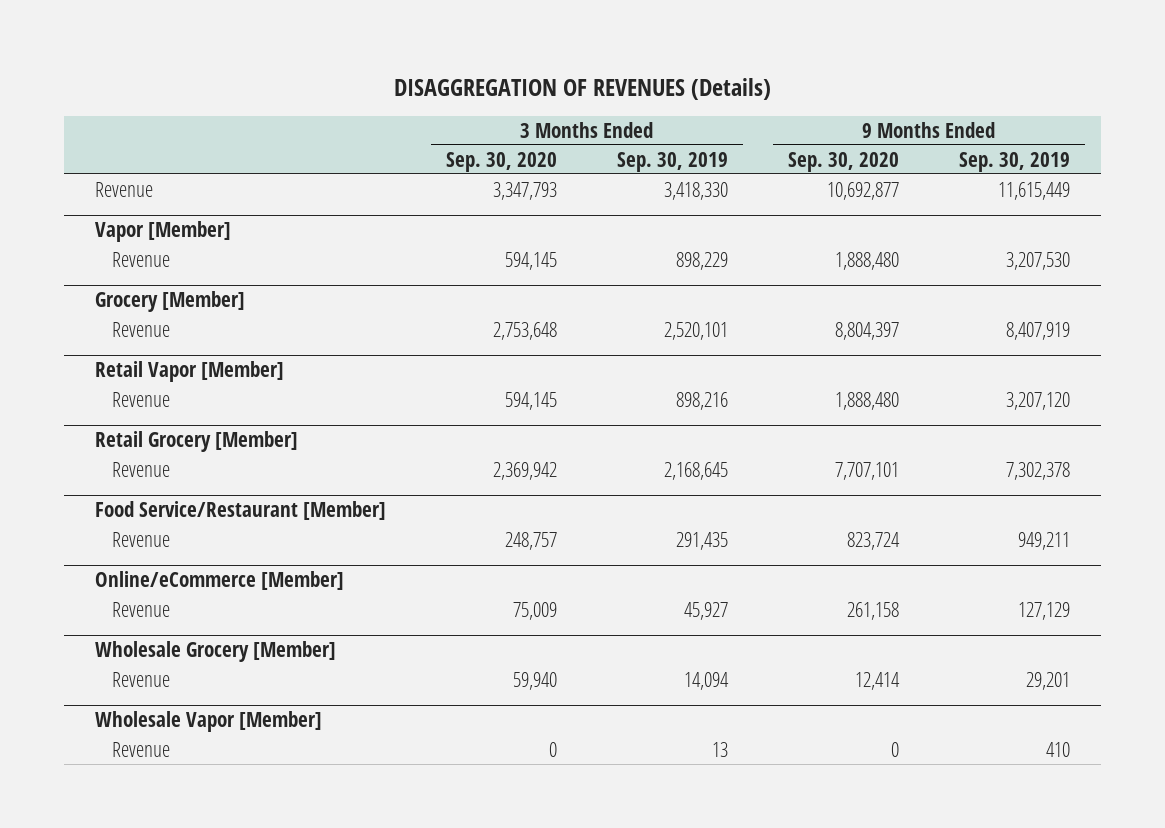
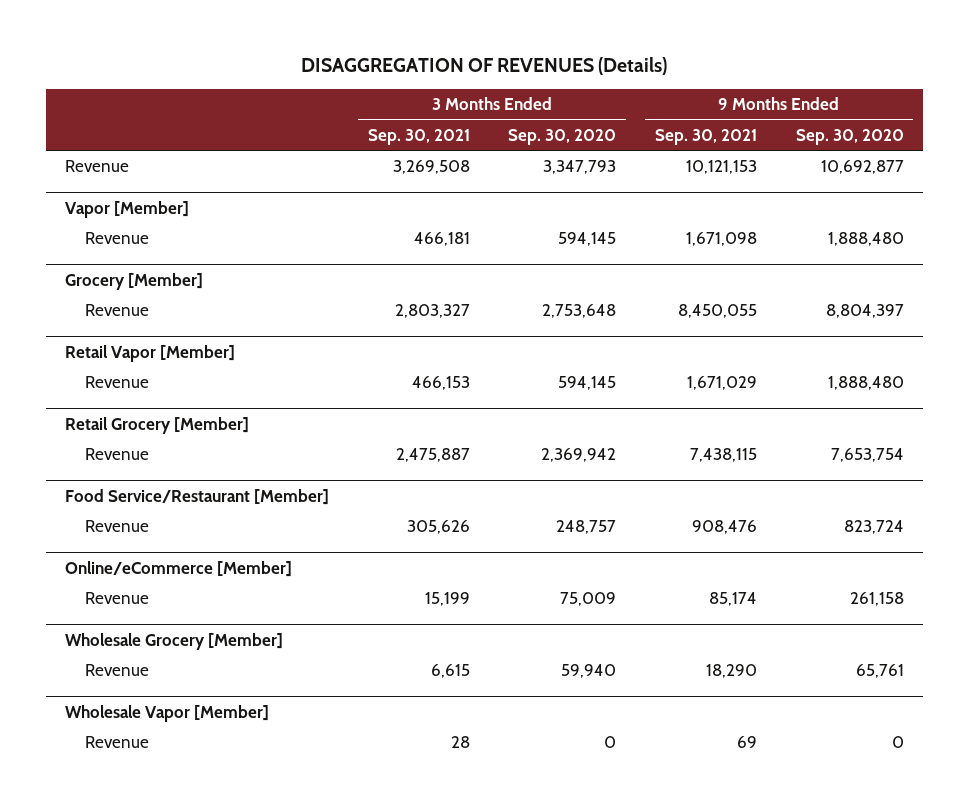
- | 3 Months Ended Sep. 30, 2020 | 3 Months Ended Sep. 30, 2019 | 9 Months Ended Sep. 30, 2020 | 9 Months Ended Sep. 30, 2019
+ | 3 Months Ended Sep. 30, 2021 | 3 Months Ended Sep. 30, 2020 | 9 Months Ended Sep. 30, 2021 | 9 Months Ended Sep. 30, 2020
@ Retail Grocery [Member]
- Revenue | 2,369,942 | 2,168,645 | 7,707,101 | 7,302,378
+ Revenue | 2,475,887 | 2,369,942 | 7,438,115 | 7,653,754
@ Wholesale Grocery [Member]
- Revenue | 59,940 | 14,094 | 12,414 | 29,201
+ Revenue | 6,615 | 59,940 | 18,290 | 65,761

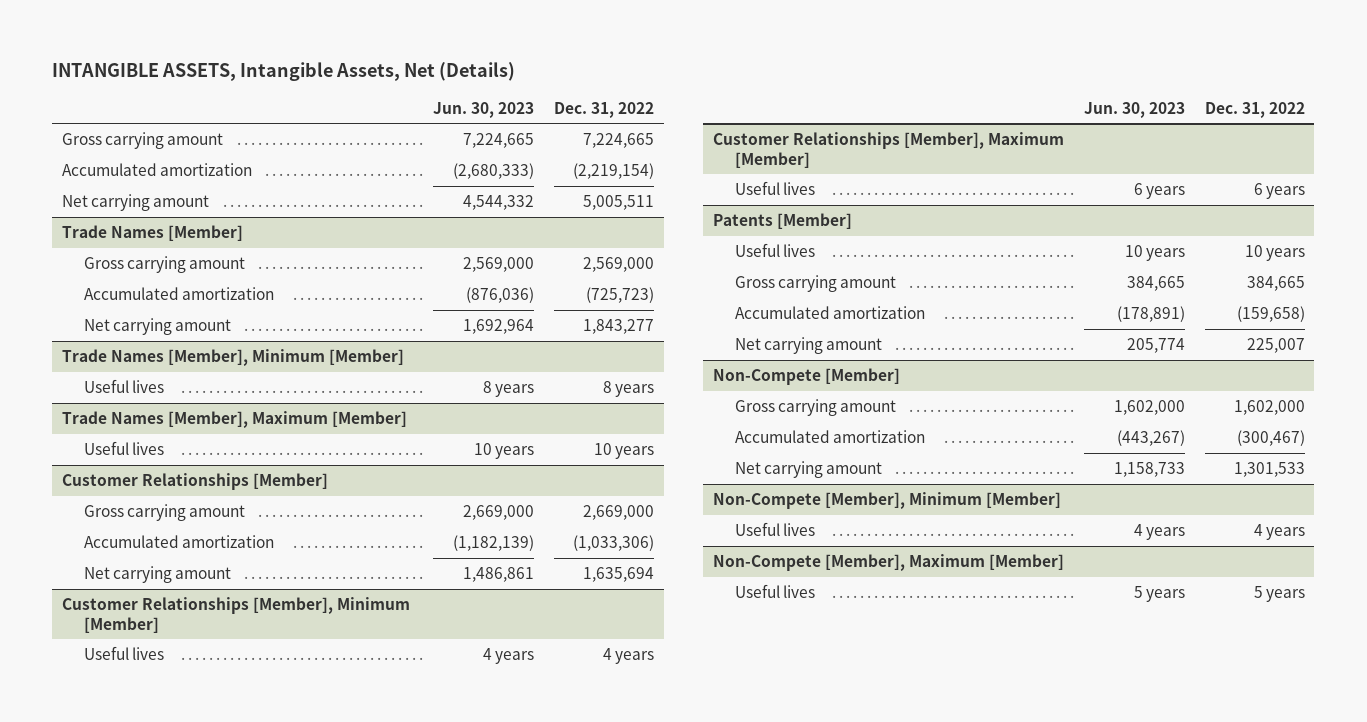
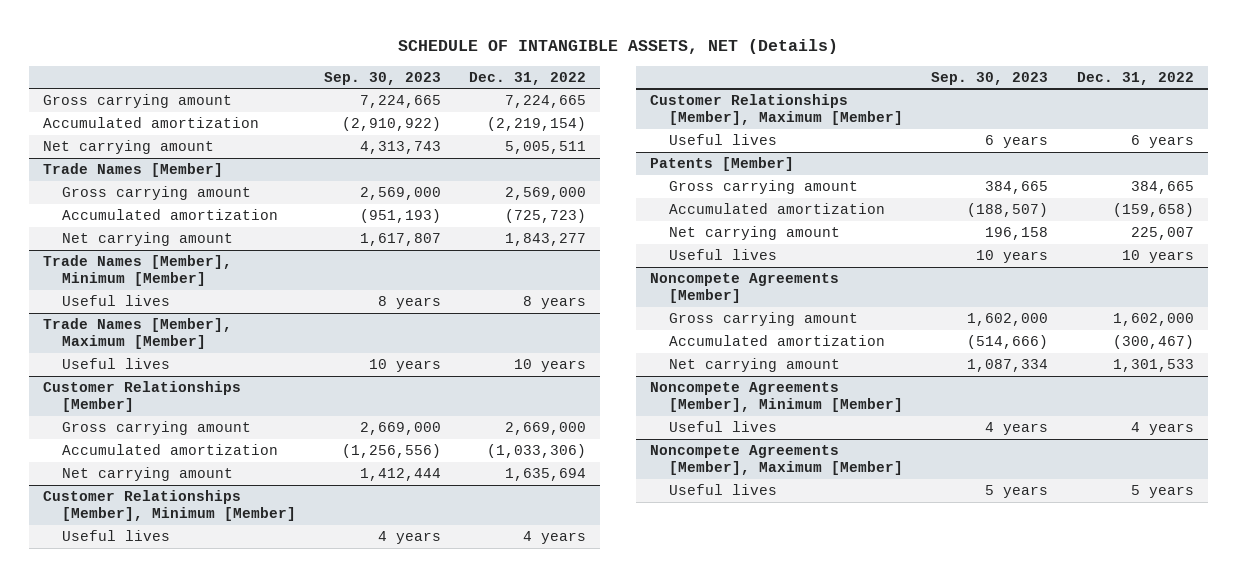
- INTANGIBLE ASSETS, Intangible Assets, Net (Details)
+ SCHEDULE OF INTANGIBLE ASSETS, NET (Details)
- | Jun. 30, 2023 | Dec. 31, 2022
+ | Sep. 30, 2023 | Dec. 31, 2022
- Non-Compete [Member]
@ Patents [Member]
moved down: Useful lives | 10 years | 10 years
+ Noncompete Agreements [Member]
- Non-Compete [Member], Minimum [Member]
+ Noncompete Agreements [Member], Minimum [Member]
- Non-Compete [Member], Maximum [Member]
+ Noncompete Agreements [Member], Maximum [Member]

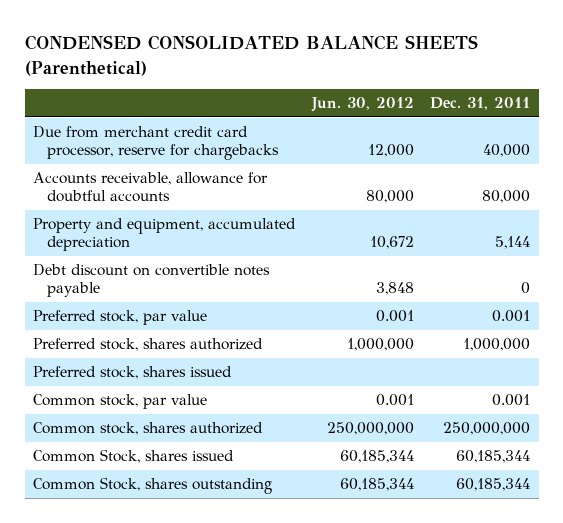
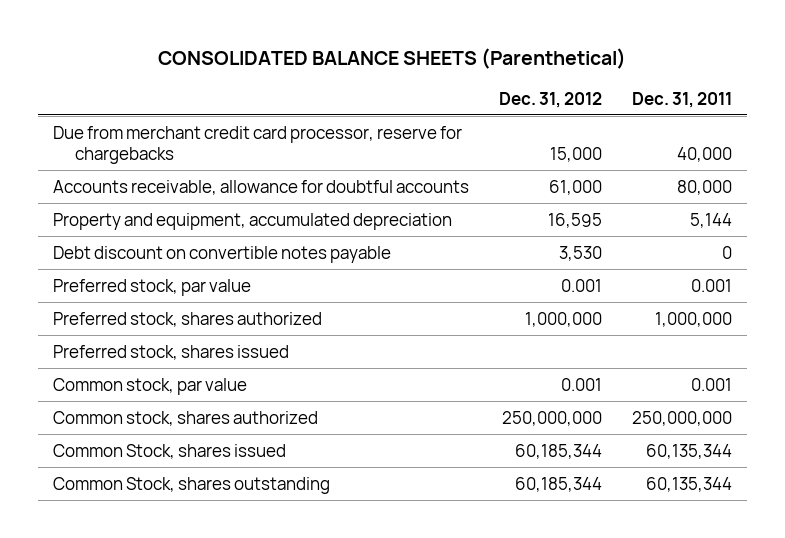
- CONDENSED CONSOLIDATED BALANCE SHEETS (Parenthetical)
+ CONSOLIDATED BALANCE SHEETS (Parenthetical)
- | Jun. 30, 2012 | Dec. 31, 2011
+ | Dec. 31, 2012 | Dec. 31, 2011
- Common Stock, shares issued | 60,185,344 | 60,185,344
- Common Stock, shares outstanding | 60,185,344 | 60,185,344
+ Common Stock, shares issued | 60,185,344 | 60,135,344
+ Common Stock, shares outstanding | 60,185,344 | 60,135,344

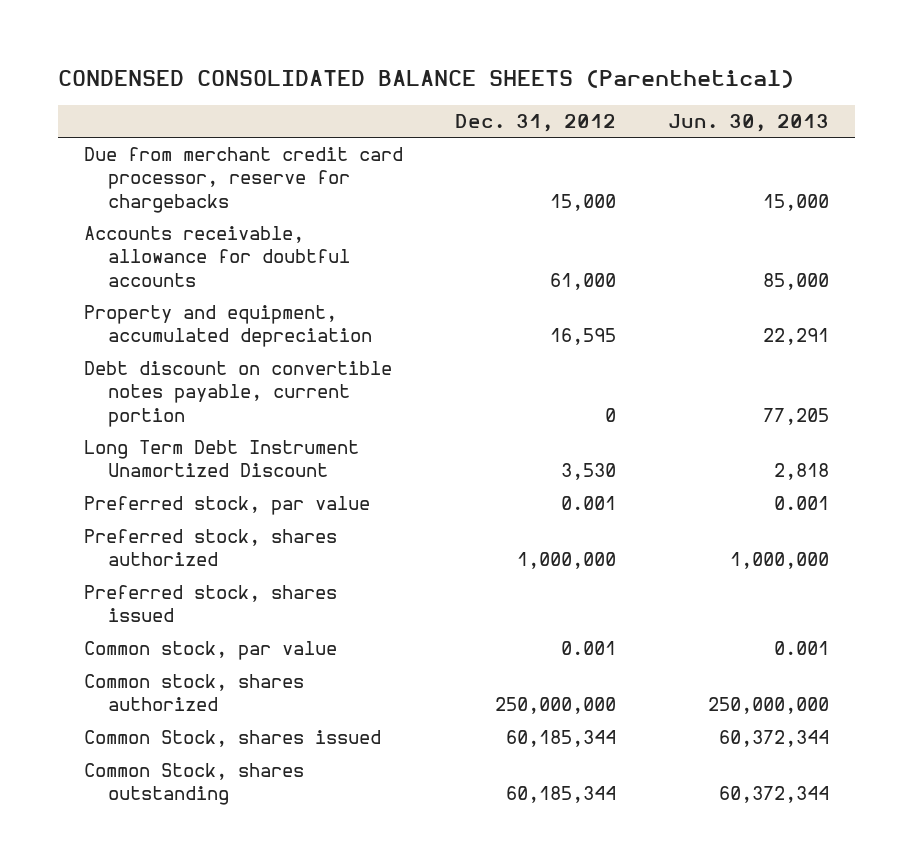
- CONSOLIDATED BALANCE SHEETS (Parenthetical)
+ CONDENSED CONSOLIDATED BALANCE SHEETS (Parenthetical)
- | Dec. 31, 2012 | Dec. 31, 2011
+ | Dec. 31, 2012 | Jun. 30, 2013
- Debt discount on convertible notes payable | 3,530 | 0
+ Debt discount on convertible notes payable, current portion | 0 | 77,205
+ Long Term Debt Instrument Unamortized Discount | 3,530 | 2,818

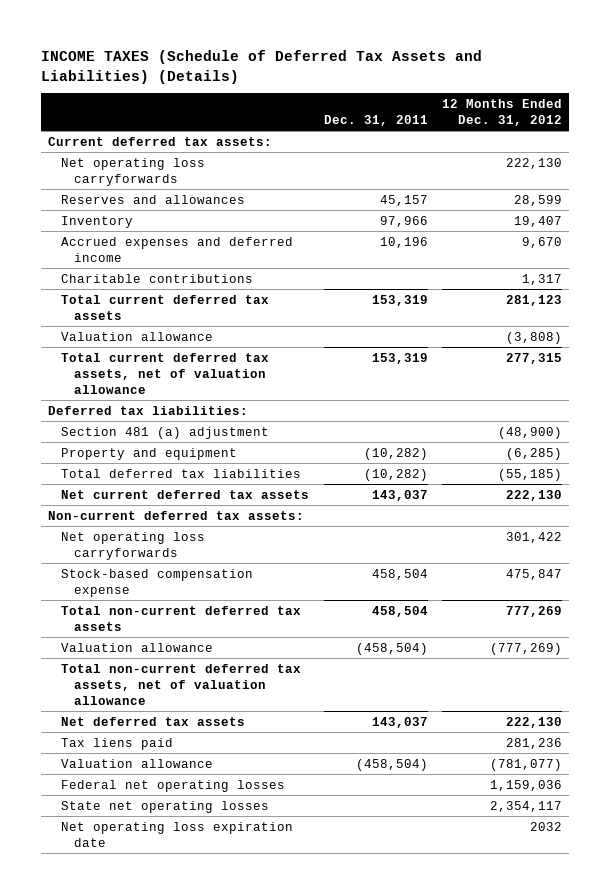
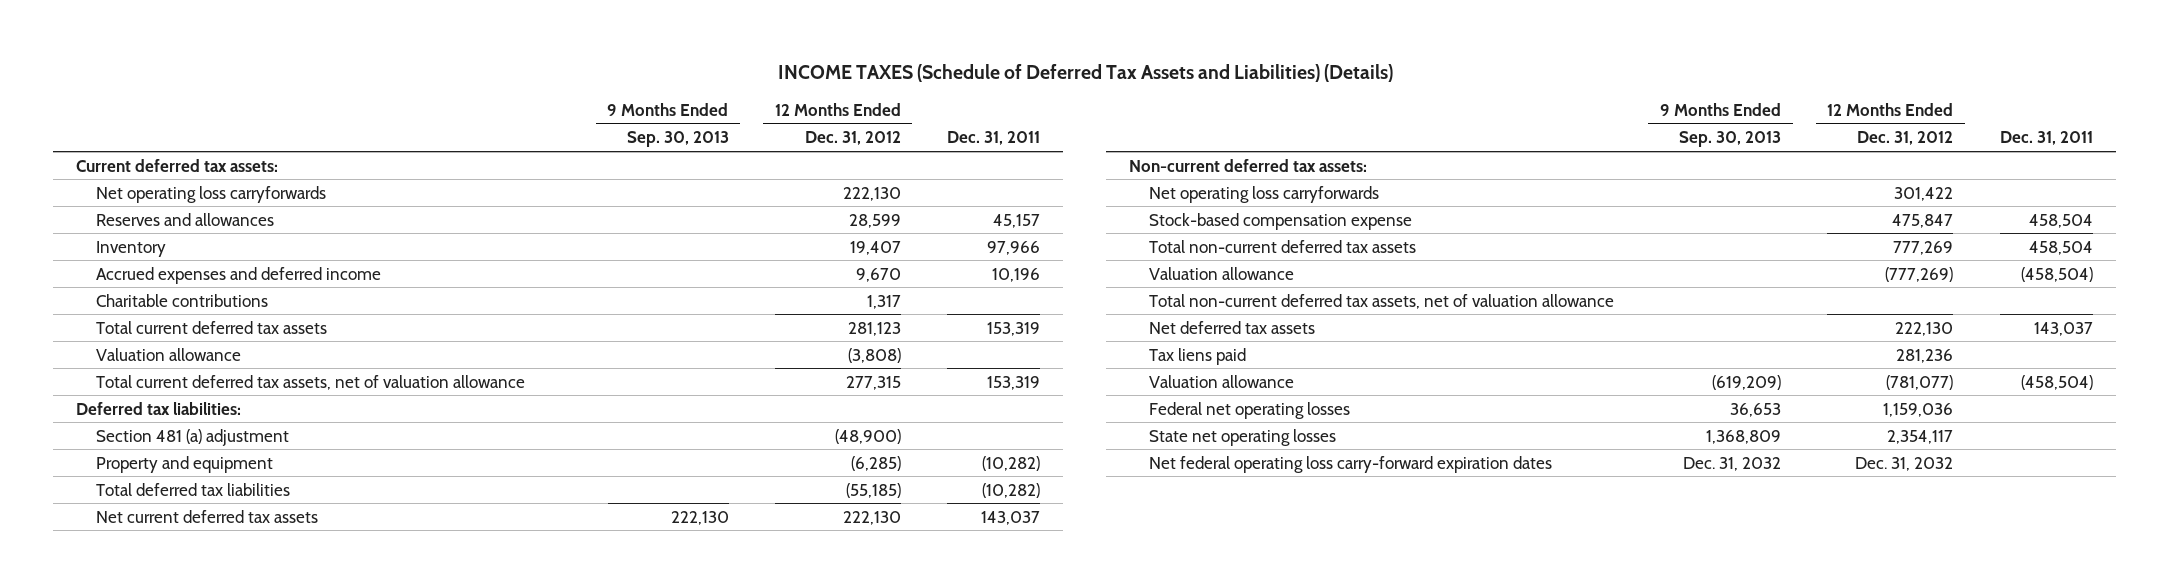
- | Dec. 31, 2011 | 12 Months Ended Dec. 31, 2012
+ | 9 Months Ended Sep. 30, 2013 | 12 Months Ended Dec. 31, 2012 | Dec. 31, 2011
- Net operating loss expiration date | | 2032
+ Net federal operating loss carry-forward expiration dates | Dec. 31, 2032 | Dec. 31, 2032 |

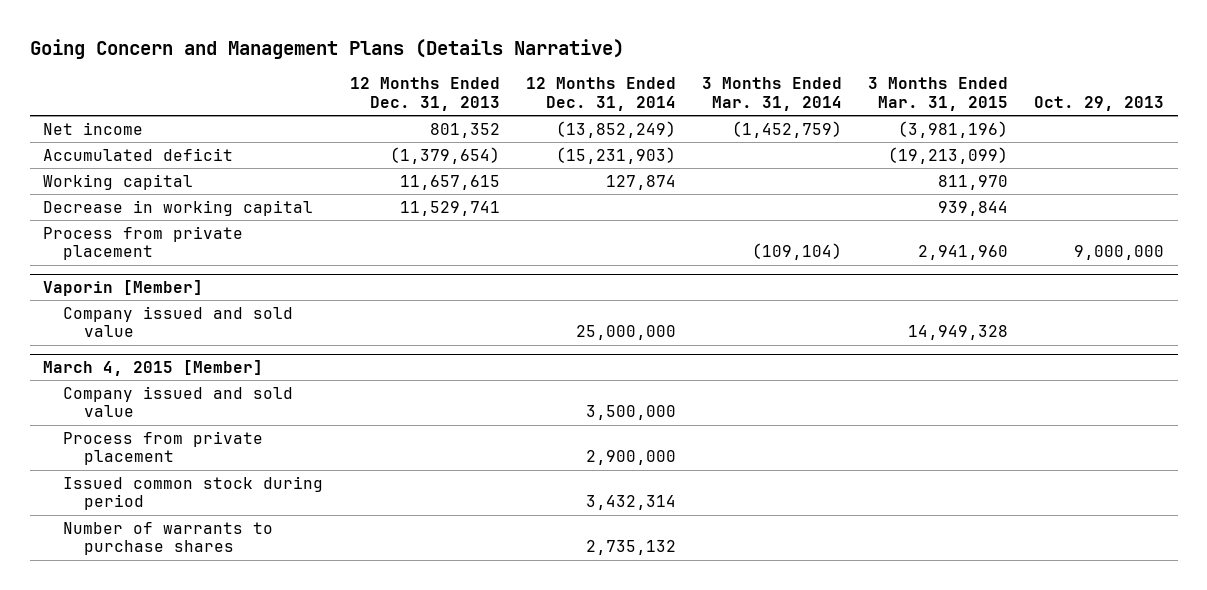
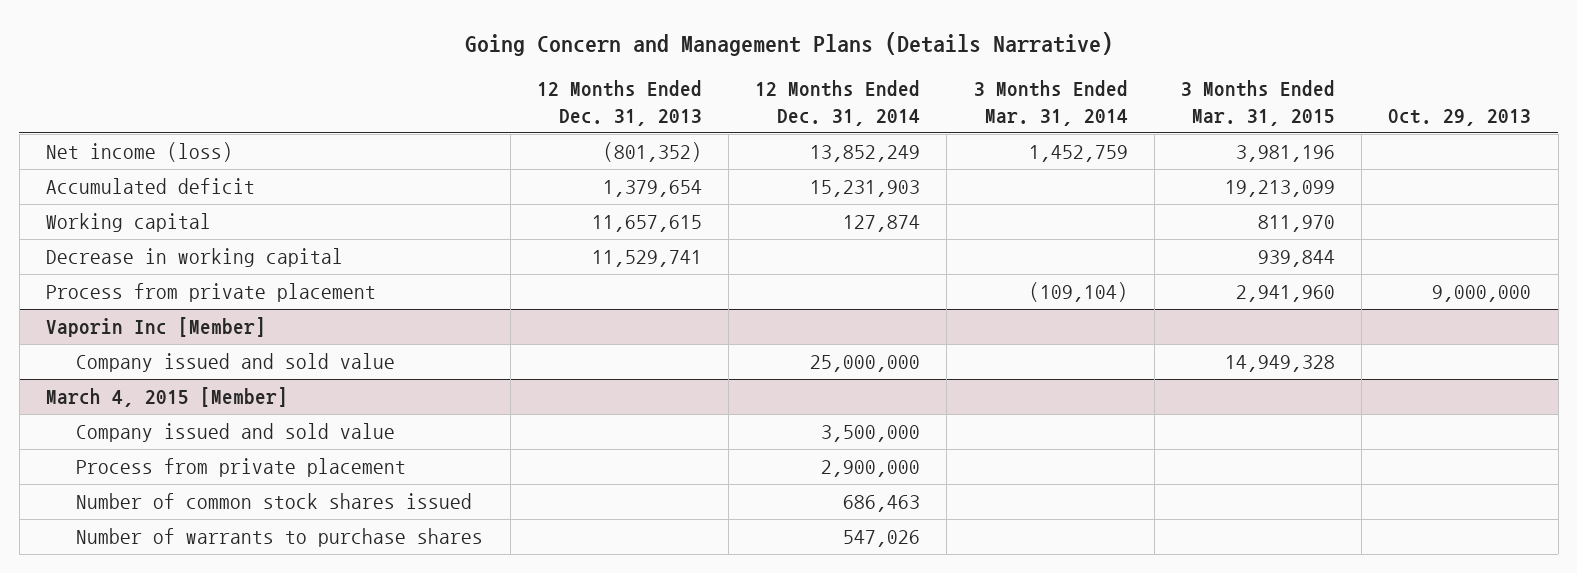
- Net income | 801,352 | (13,852,249) | (1,452,759) | (3,981,196) |
- Accumulated deficit | (1,379,654) | (15,231,903) | | (19,213,099) |
+ Net income (loss) | (801,352) | 13,852,249 | 1,452,759 | 3,981,196 |
+ Accumulated deficit | 1,379,654 | 15,231,903 | | 19,213,099 |
- Vaporin [Member]
+ Vaporin Inc [Member]
@ March 4, 2015 [Member]
- Issued common stock during period | | 3,432,314 | | |
- Number of warrants to purchase shares | | 2,735,132 | | |
+ Number of common stock shares issued | | 686,463 | | |
+ Number of warrants to purchase shares | | 547,026 | | |

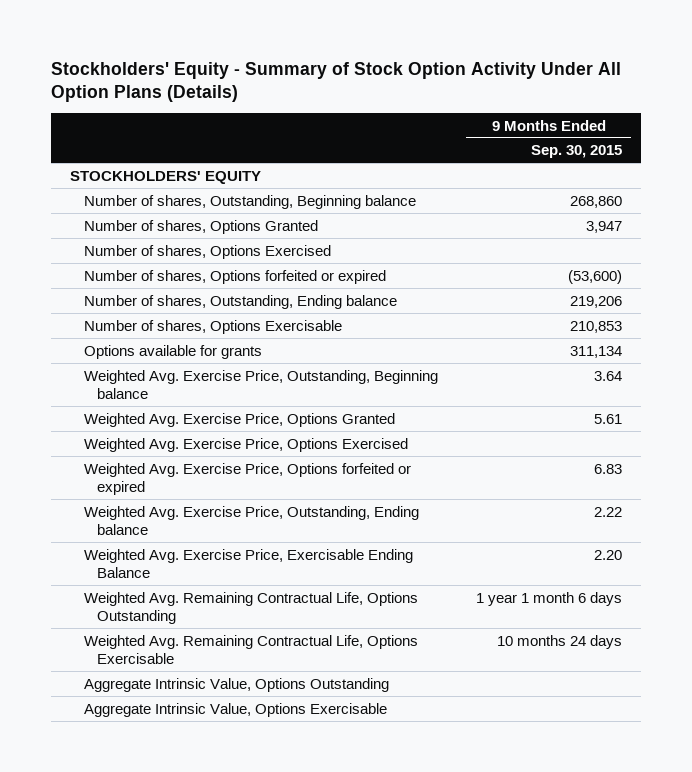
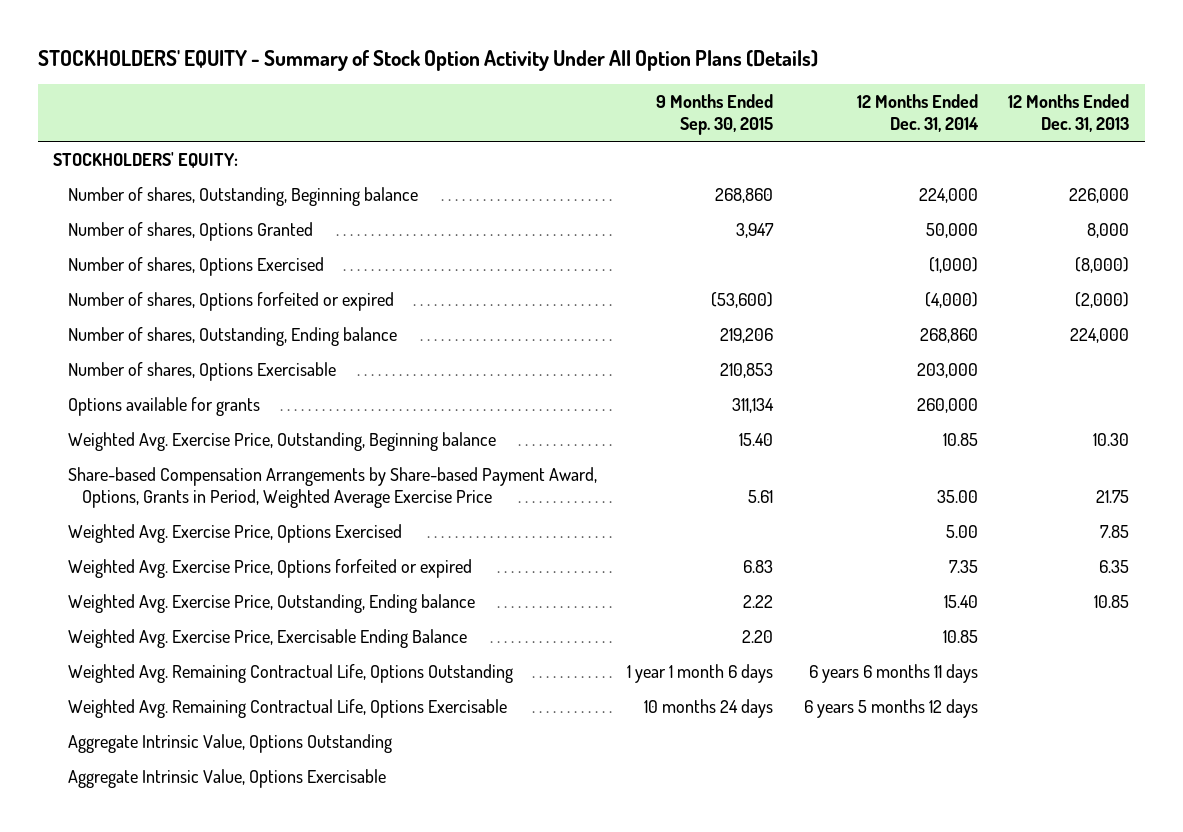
- Stockholders' Equity - Summary of Stock Option Activity Under All Option Plans (Details)
+ STOCKHOLDERS' EQUITY - Summary of Stock Option Activity Under All Option Plans (Details)
- | 9 Months Ended Sep. 30, 2015
+ | 9 Months Ended Sep. 30, 2015 | 12 Months Ended Dec. 31, 2014 | 12 Months Ended Dec. 31, 2013
- STOCKHOLDERS' EQUITY
+ STOCKHOLDERS' EQUITY:
- Weighted Avg. Exercise Price, Outstanding, Beginning balance | 3.64
- Weighted Avg. Exercise Price, Options Granted | 5.61
+ Weighted Avg. Exercise Price, Outstanding, Beginning balance | 15.40 | 10.85 | 10.30
+ Share-based Compensation Arrangements by Share-based Payment Award, Options, Grants in Period, Weighted Average Exercise Price | 5.61 | 35.00 | 21.75

